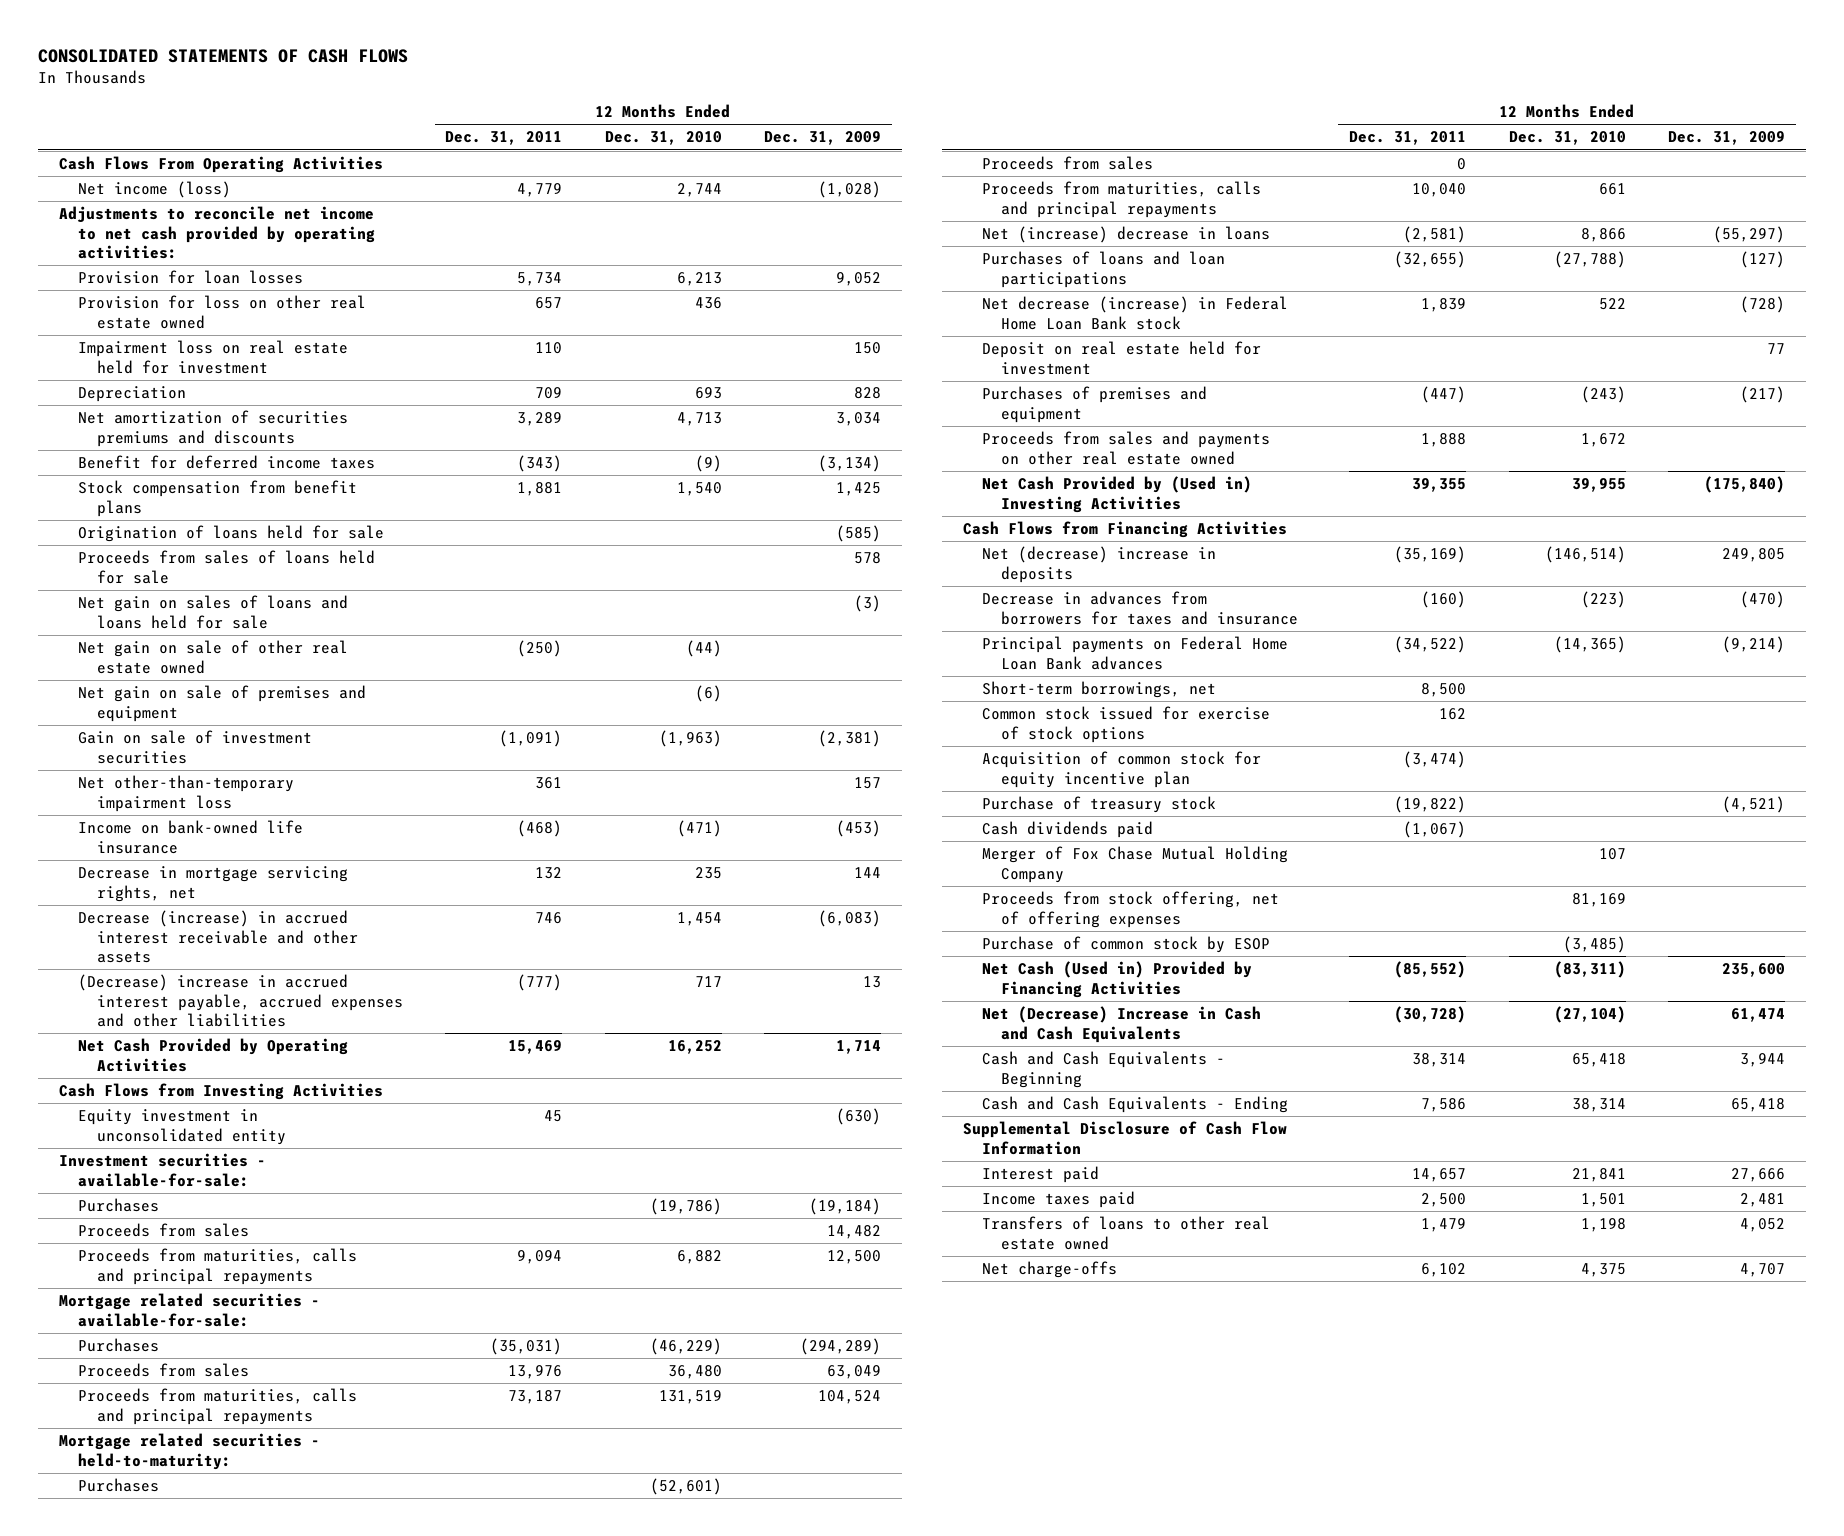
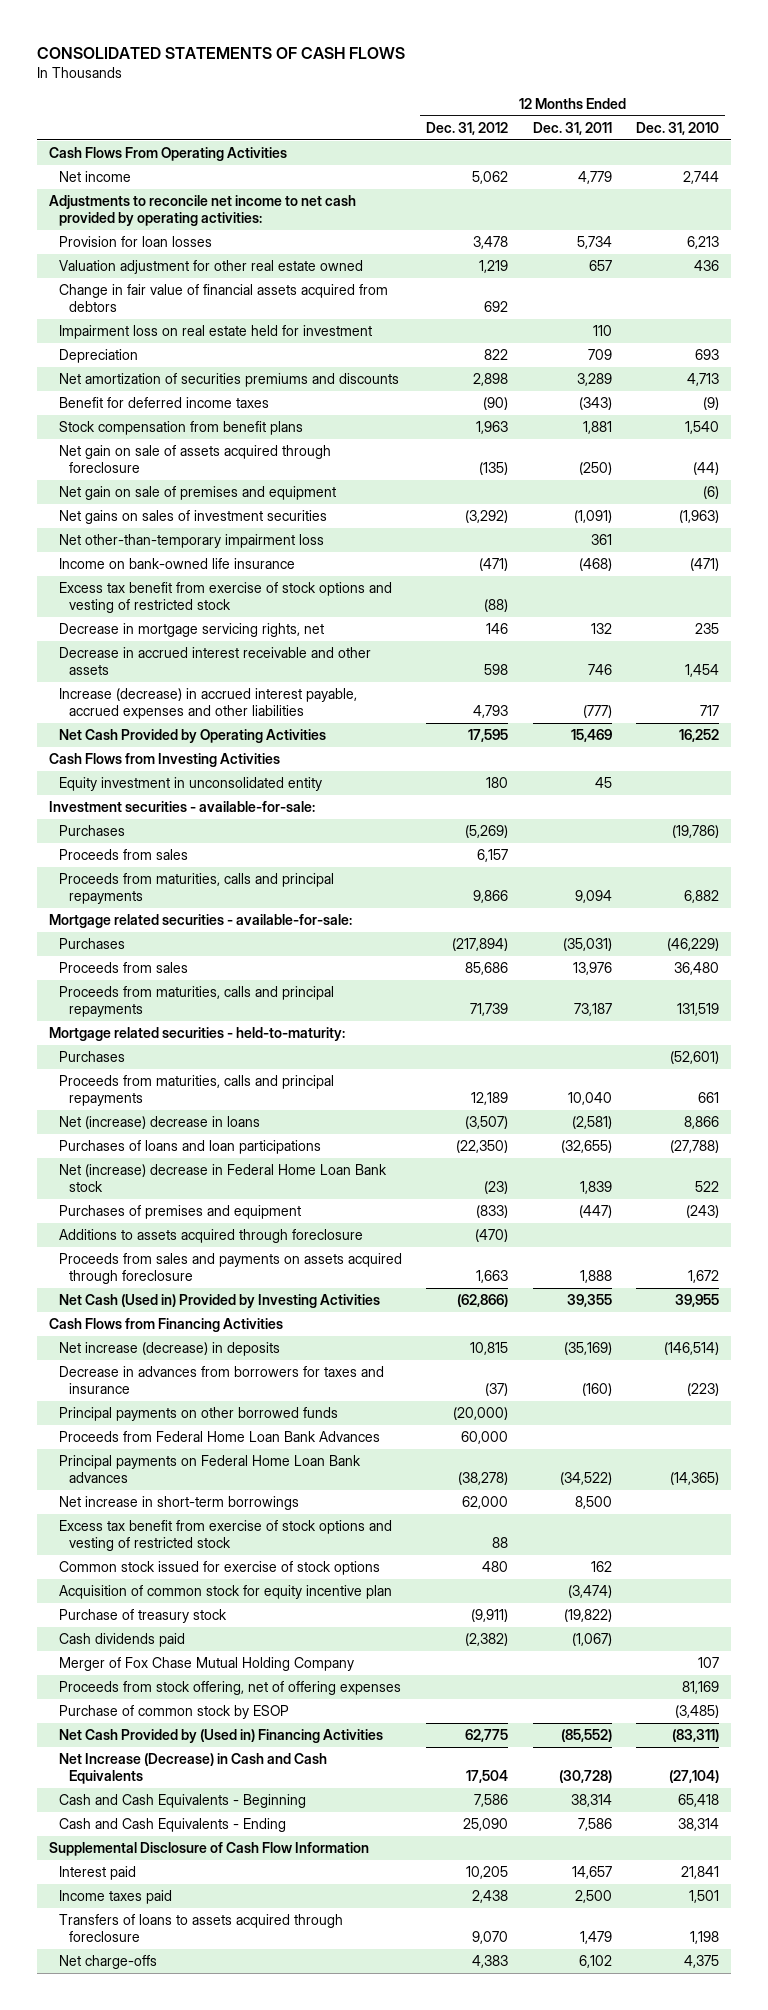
- | 12 Months Ended Dec. 31, 2011 | 12 Months Ended Dec. 31, 2010 | 12 Months Ended Dec. 31, 2009
+ | 12 Months Ended Dec. 31, 2012 | 12 Months Ended Dec. 31, 2011 | 12 Months Ended Dec. 31, 2010
- Net income (loss) | 4,779 | 2,744 | (1,028)
+ Net income | 5,062 | 4,779 | 2,744
- Provision for loss on other real estate owned | 657 | 436 |
+ Valuation adjustment for other real estate owned | 1,219 | 657 | 436
+ Change in fair value of financial assets acquired from debtors | 692 | |
- Origination of loans held for sale | | | (585)
- Proceeds from sales of loans held for sale | | | 578
- Net gain on sales of loans and loans held for sale | | | (3)
- Net gain on sale of other real estate owned | (250) | (44) |
+ Net gain on sale of assets acquired through foreclosure | (135) | (250) | (44)
- Gain on sale of investment securities | (1,091) | (1,963) | (2,381)
+ Net gains on sales of investment securities | (3,292) | (1,091) | (1,963)
+ Excess tax benefit from exercise of stock options and vesting of restricted stock | (88) | |
- Decrease (increase) in accrued interest receivable and other assets | 746 | 1,454 | (6,083)
- (Decrease) increase in accrued interest payable, accrued expenses and other liabilities | (777) | 717 | 13
+ Decrease in accrued interest receivable and other assets | 598 | 746 | 1,454
+ Increase (decrease) in accrued interest payable, accrued expenses and other liabilities | 4,793 | (777) | 717
- Proceeds from sales | 0 | |
- Net decrease (increase) in Federal Home Loan Bank stock | 1,839 | 522 | (728)
- Deposit on real estate held for investment | | | 77
+ Net (increase) decrease in Federal Home Loan Bank stock | (23) | 1,839 | 522
- Proceeds from sales and payments on other real estate owned | 1,888 | 1,672 |
- Net Cash Provided by (Used in) Investing Activities | 39,355 | 39,955 | (175,840)
+ Additions to assets acquired through foreclosure | (470) | |
+ Proceeds from sales and payments on assets acquired through foreclosure | 1,663 | 1,888 | 1,672
+ Net Cash (Used in) Provided by Investing Activities | (62,866) | 39,355 | 39,955
- Net (decrease) increase in deposits | (35,169) | (146,514) | 249,805
+ Net increase (decrease) in deposits | 10,815 | (35,169) | (146,514)
+ Principal payments on other borrowed funds | (20,000) | |
+ Proceeds from Federal Home Loan Bank Advances | 60,000 | |
- Short-term borrowings, net | 8,500 | |
+ Net increase in short-term borrowings | 62,000 | 8,500 |
+ Excess tax benefit from exercise of stock options and vesting of restricted stock | 88 | |
- Net Cash (Used in) Provided by Financing Activities | (85,552) | (83,311) | 235,600
- Net (Decrease) Increase in Cash and Cash Equivalents | (30,728) | (27,104) | 61,474
+ Net Cash Provided by (Used in) Financing Activities | 62,775 | (85,552) | (83,311)
+ Net Increase (Decrease) in Cash and Cash Equivalents | 17,504 | (30,728) | (27,104)
- Transfers of loans to other real estate owned | 1,479 | 1,198 | 4,052
+ Transfers of loans to assets acquired through foreclosure | 9,070 | 1,479 | 1,198

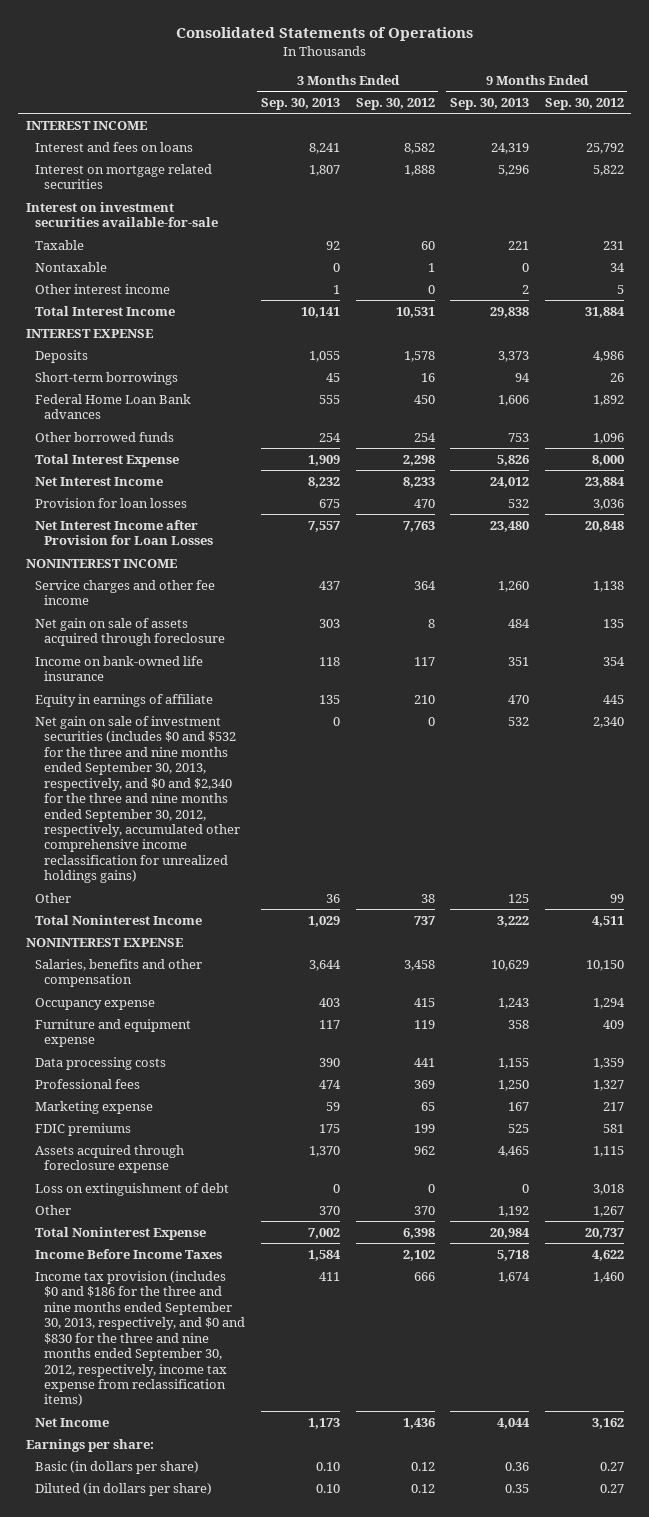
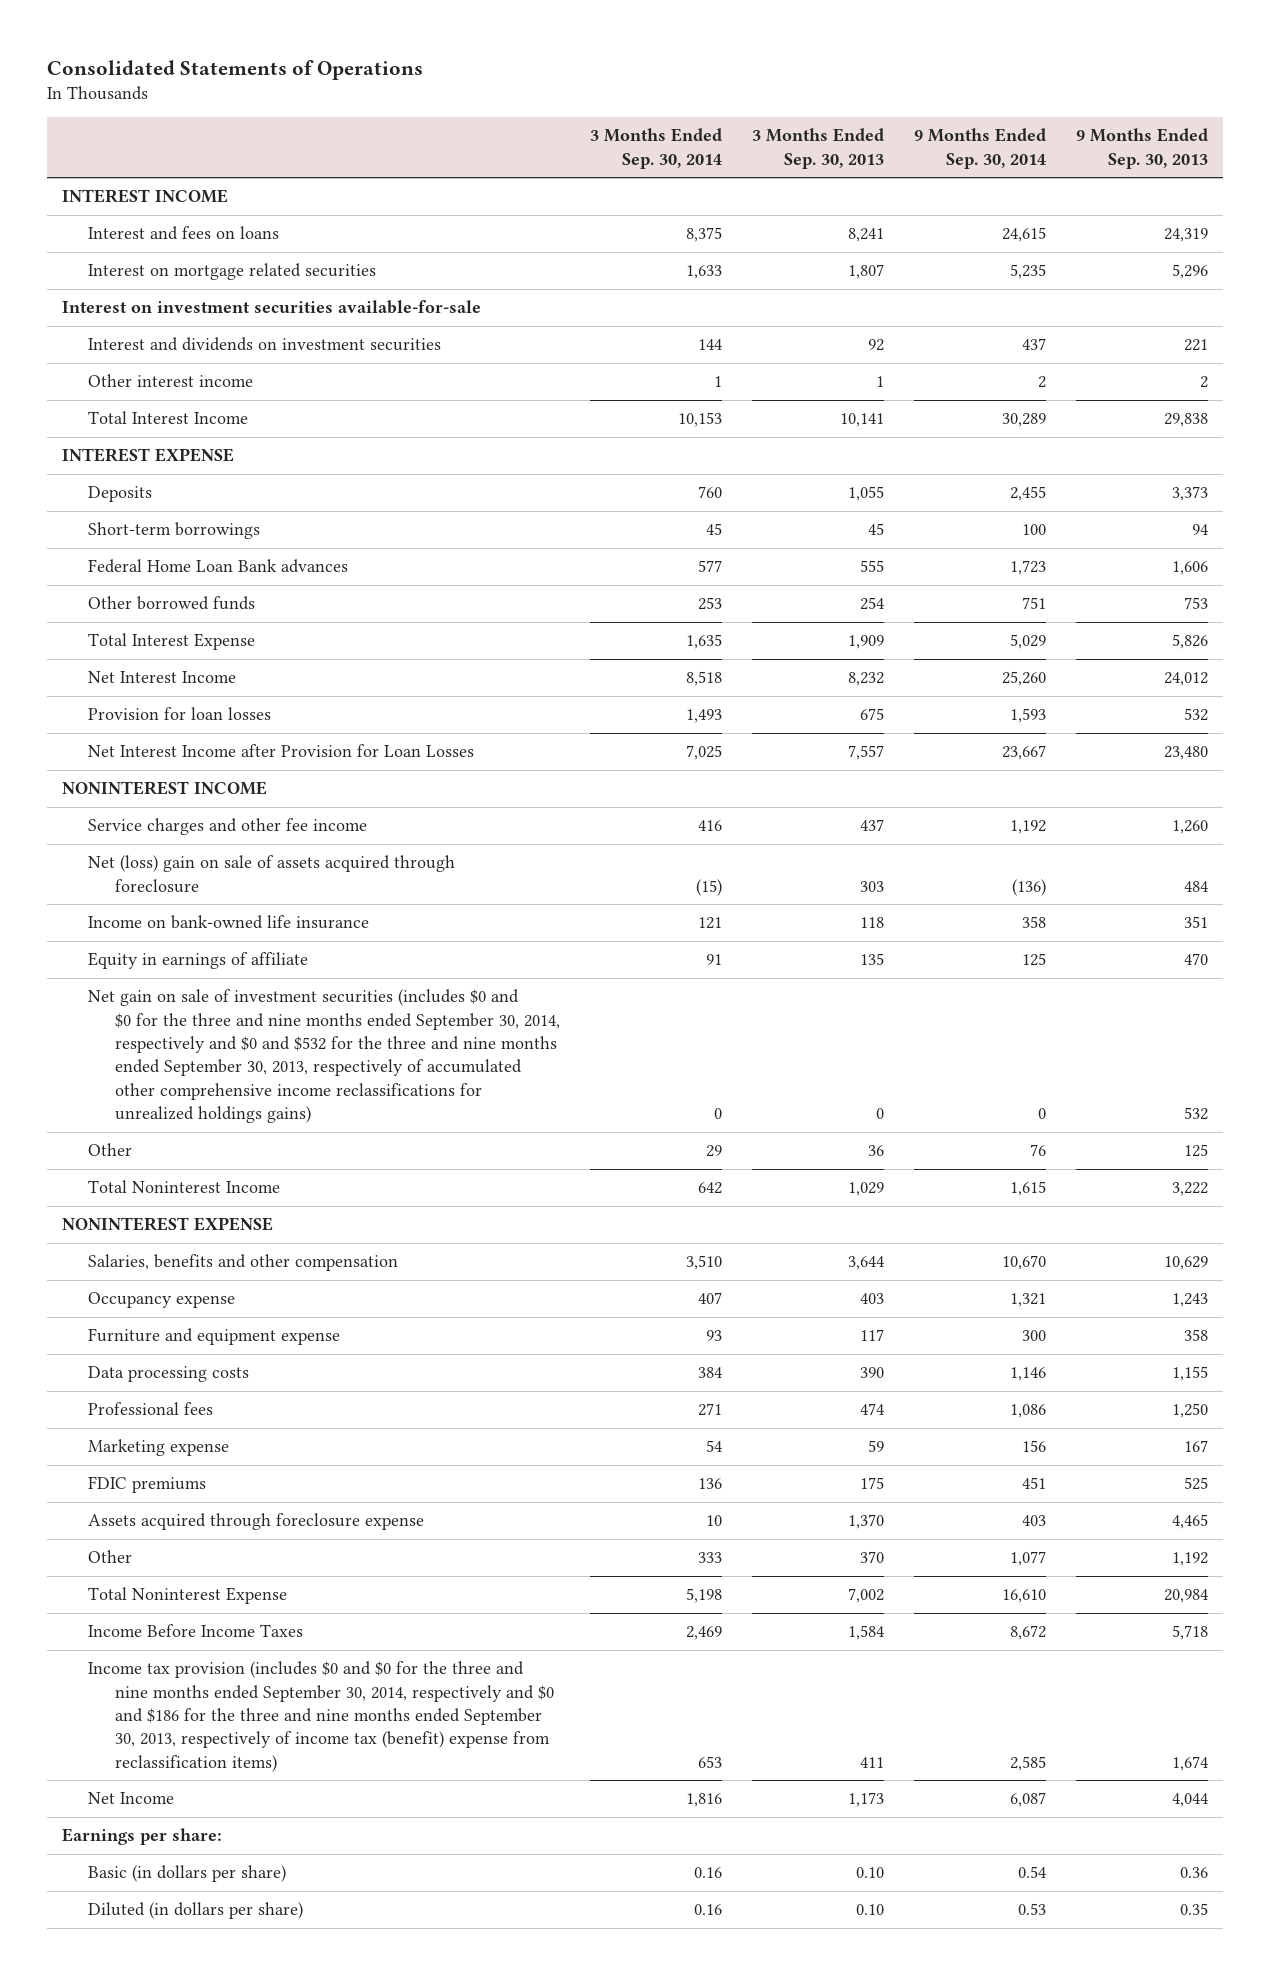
- | 3 Months Ended Sep. 30, 2013 | 3 Months Ended Sep. 30, 2012 | 9 Months Ended Sep. 30, 2013 | 9 Months Ended Sep. 30, 2012
+ | 3 Months Ended Sep. 30, 2014 | 3 Months Ended Sep. 30, 2013 | 9 Months Ended Sep. 30, 2014 | 9 Months Ended Sep. 30, 2013
- Taxable | 92 | 60 | 221 | 231
- Nontaxable | 0 | 1 | 0 | 34
+ Interest and dividends on investment securities | 144 | 92 | 437 | 221
- Net gain on sale of assets acquired through foreclosure | 303 | 8 | 484 | 135
+ Net (loss) gain on sale of assets acquired through foreclosure | (15) | 303 | (136) | 484
- Net gain on sale of investment securities (includes $0 and $532 for the three and nine months ended September 30, 2013, respectively, and $0 and $2,340 for the three and nine months ended September 30, 2012, respectively, accumulated other comprehensive income reclassification for unrealized holdings gains) | 0 | 0 | 532 | 2,340
+ Net gain on sale of investment securities (includes $0 and $0 for the three and nine months ended September 30, 2014, respectively and $0 and $532 for the three and nine months ended September 30, 2013, respectively of accumulated other comprehensive income reclassifications for unrealized holdings gains) | 0 | 0 | 0 | 532
- Loss on extinguishment of debt | 0 | 0 | 0 | 3,018
- Income tax provision (includes $0 and $186 for the three and nine months ended September 30, 2013, respectively, and $0 and $830 for the three and nine months ended September 30, 2012, respectively, income tax expense from reclassification items) | 411 | 666 | 1,674 | 1,460
+ Income tax provision (includes $0 and $0 for the three and nine months ended September 30, 2014, respectively and $0 and $186 for the three and nine months ended September 30, 2013, respectively of income tax (benefit) expense from reclassification items) | 653 | 411 | 2,585 | 1,674

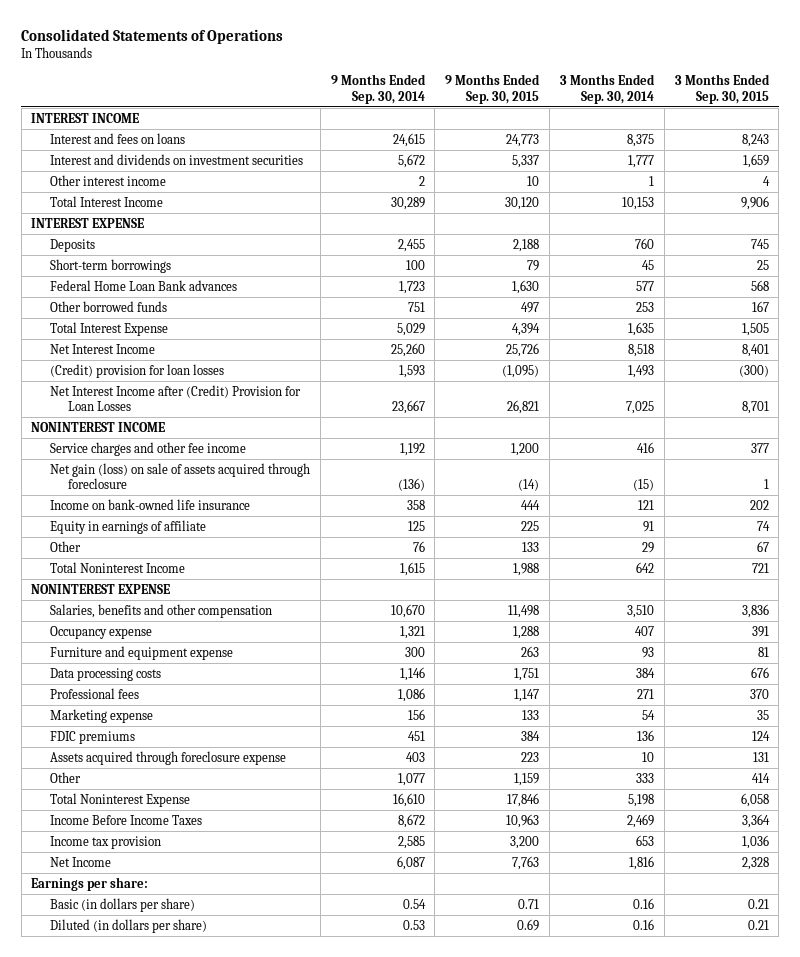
- | 3 Months Ended Sep. 30, 2014 | 3 Months Ended Sep. 30, 2013 | 9 Months Ended Sep. 30, 2014 | 9 Months Ended Sep. 30, 2013
+ | 9 Months Ended Sep. 30, 2014 | 9 Months Ended Sep. 30, 2015 | 3 Months Ended Sep. 30, 2014 | 3 Months Ended Sep. 30, 2015
- Interest on mortgage related securities | 1,633 | 1,807 | 5,235 | 5,296
- Interest on investment securities available-for-sale
- Interest and dividends on investment securities | 144 | 92 | 437 | 221
+ Interest and dividends on investment securities | 5,672 | 5,337 | 1,777 | 1,659
- Provision for loan losses | 1,493 | 675 | 1,593 | 532
- Net Interest Income after Provision for Loan Losses | 7,025 | 7,557 | 23,667 | 23,480
+ (Credit) provision for loan losses | 1,593 | (1,095) | 1,493 | (300)
+ Net Interest Income after (Credit) Provision for Loan Losses | 23,667 | 26,821 | 7,025 | 8,701
- Net (loss) gain on sale of assets acquired through foreclosure | (15) | 303 | (136) | 484
+ Net gain (loss) on sale of assets acquired through foreclosure | (136) | (14) | (15) | 1
- Net gain on sale of investment securities (includes $0 and $0 for the three and nine months ended September 30, 2014, respectively and $0 and $532 for the three and nine months ended September 30, 2013, respectively of accumulated other comprehensive income reclassifications for unrealized holdings gains) | 0 | 0 | 0 | 532
- Income tax provision (includes $0 and $0 for the three and nine months ended September 30, 2014, respectively and $0 and $186 for the three and nine months ended September 30, 2013, respectively of income tax (benefit) expense from reclassification items) | 653 | 411 | 2,585 | 1,674
+ Income tax provision | 2,585 | 3,200 | 653 | 1,036

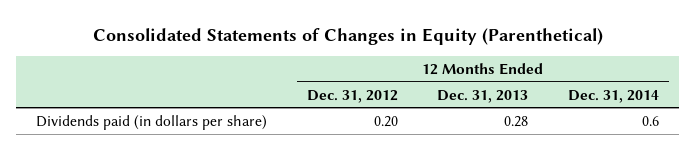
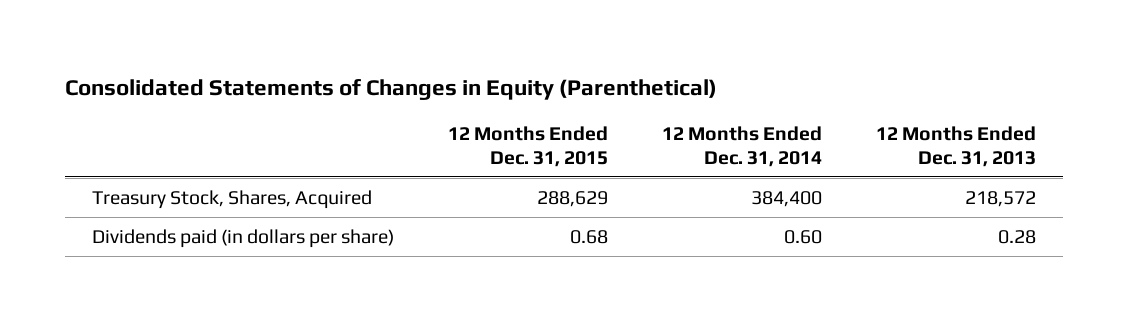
- | 12 Months Ended Dec. 31, 2012 | 12 Months Ended Dec. 31, 2013 | 12 Months Ended Dec. 31, 2014
+ | 12 Months Ended Dec. 31, 2015 | 12 Months Ended Dec. 31, 2014 | 12 Months Ended Dec. 31, 2013
- Dividends paid (in dollars per share) | 0.20 | 0.28 | 0.6
+ Treasury Stock, Shares, Acquired | 288,629 | 384,400 | 218,572
+ Dividends paid (in dollars per share) | 0.68 | 0.60 | 0.28

